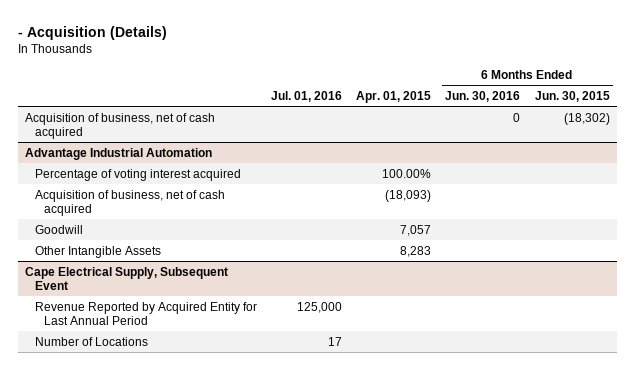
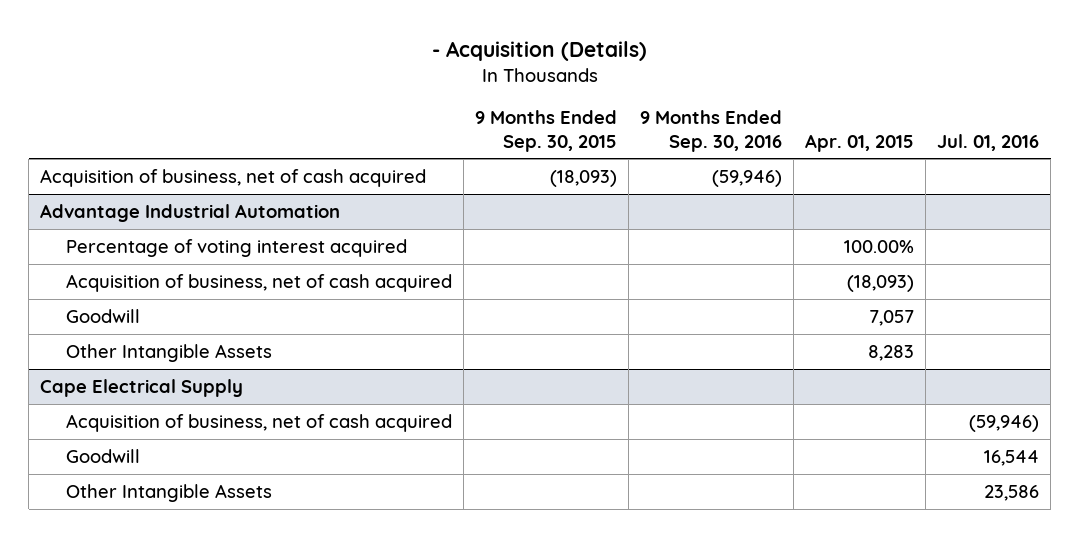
- | Jul. 01, 2016 | Apr. 01, 2015 | 6 Months Ended Jun. 30, 2016 | 6 Months Ended Jun. 30, 2015
+ | 9 Months Ended Sep. 30, 2015 | 9 Months Ended Sep. 30, 2016 | Apr. 01, 2015 | Jul. 01, 2016
- Cape Electrical Supply, Subsequent Event
- Revenue Reported by Acquired Entity for Last Annual Period | 125,000 | | |
- Number of Locations | 17 | | |
+ Cape Electrical Supply
+ Acquisition of business, net of cash acquired | | | | (59,946)
+ Goodwill | | | | 16,544
+ Other Intangible Assets | | | | 23,586

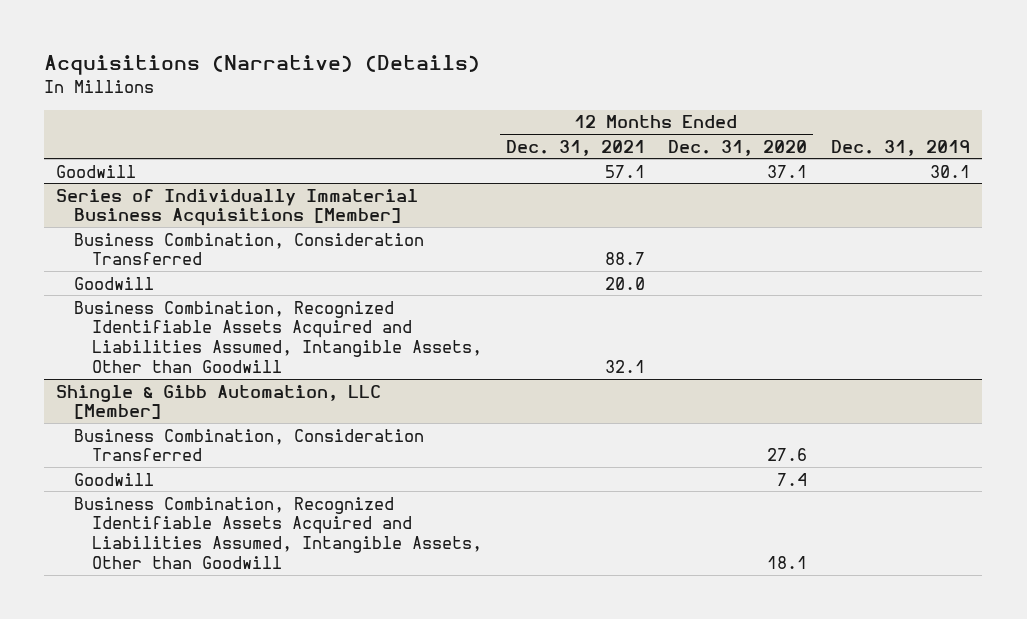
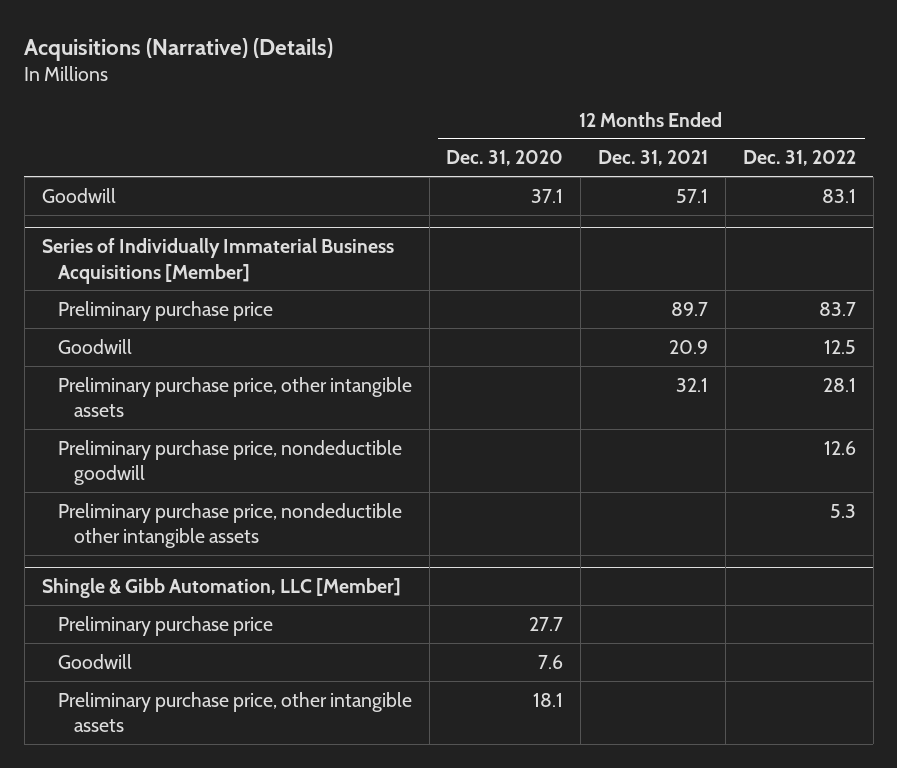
- | 12 Months Ended Dec. 31, 2021 | 12 Months Ended Dec. 31, 2020 | Dec. 31, 2019
+ | 12 Months Ended Dec. 31, 2020 | 12 Months Ended Dec. 31, 2021 | 12 Months Ended Dec. 31, 2022
@ Series of Individually Immaterial Business Acquisitions [Member]
- Business Combination, Consideration Transferred | 88.7 | |
- Goodwill | 20.0 | |
- Business Combination, Recognized Identifiable Assets Acquired and Liabilities Assumed, Intangible Assets, Other than Goodwill | 32.1 | |
+ Preliminary purchase price | | 89.7 | 83.7
+ Goodwill | | 20.9 | 12.5
+ Preliminary purchase price, other intangible assets | | 32.1 | 28.1
+ Preliminary purchase price, nondeductible goodwill | | | 12.6
+ Preliminary purchase price, nondeductible other intangible assets | | | 5.3
@ Shingle & Gibb Automation, LLC [Member]
- Business Combination, Consideration Transferred | | 27.6 |
- Goodwill | | 7.4 |
- Business Combination, Recognized Identifiable Assets Acquired and Liabilities Assumed, Intangible Assets, Other than Goodwill | | 18.1 |
+ Preliminary purchase price | 27.7 | |
+ Goodwill | 7.6 | |
+ Preliminary purchase price, other intangible assets | 18.1 | |

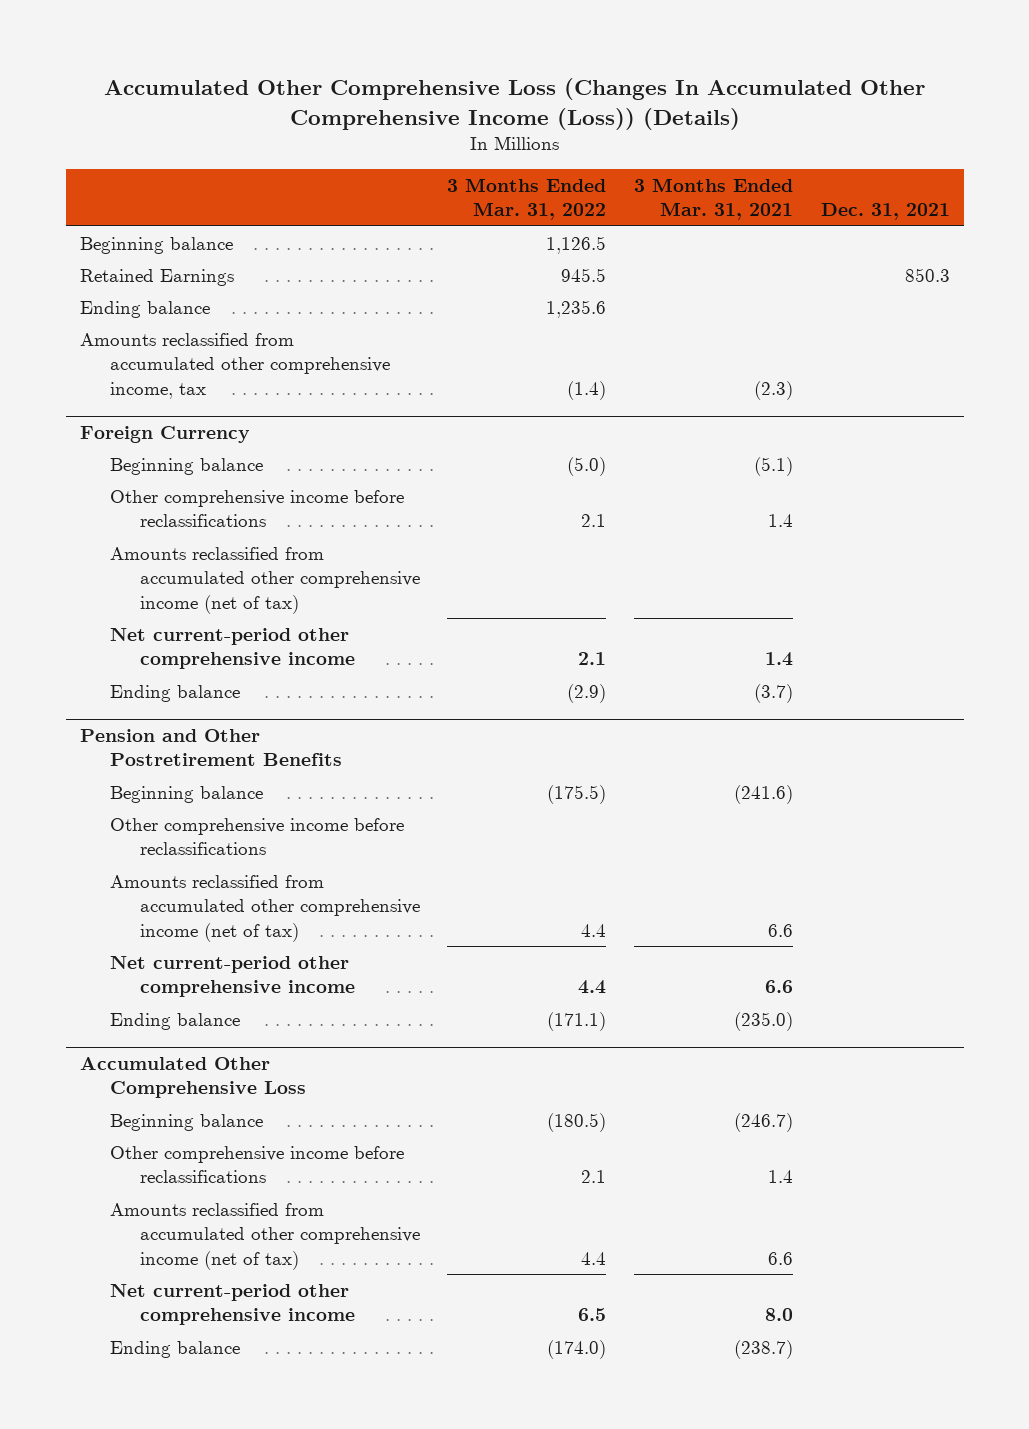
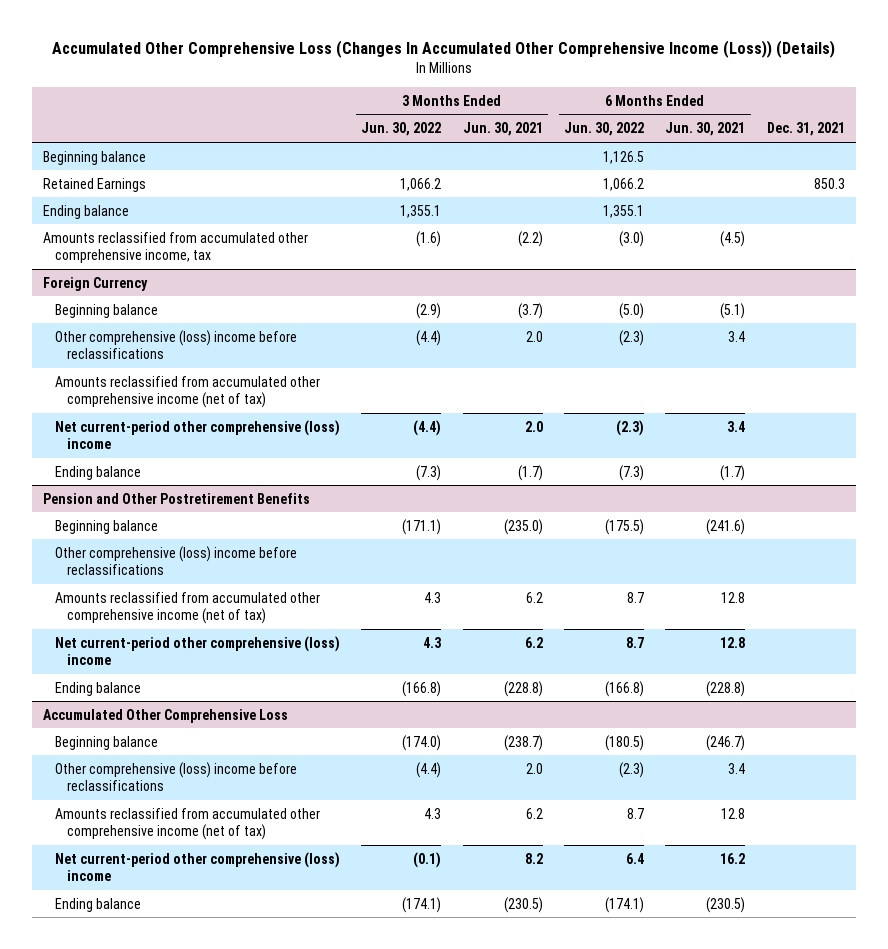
- | 3 Months Ended Mar. 31, 2022 | 3 Months Ended Mar. 31, 2021 | Dec. 31, 2021
+ | 3 Months Ended Jun. 30, 2022 | 3 Months Ended Jun. 30, 2021 | 6 Months Ended Jun. 30, 2022 | 6 Months Ended Jun. 30, 2021 | Dec. 31, 2021
@ Foreign Currency
- Other comprehensive income before reclassifications | 2.1 | 1.4 |
+ Other comprehensive (loss) income before reclassifications | (4.4) | 2.0 | (2.3) | 3.4 |
- Net current-period other comprehensive income | 2.1 | 1.4 |
+ Net current-period other comprehensive (loss) income | (4.4) | 2.0 | (2.3) | 3.4 |
@ Pension and Other Postretirement Benefits
- Other comprehensive income before reclassifications
+ Other comprehensive (loss) income before reclassifications
- Net current-period other comprehensive income | 4.4 | 6.6 |
+ Net current-period other comprehensive (loss) income | 4.3 | 6.2 | 8.7 | 12.8 |
@ Accumulated Other Comprehensive Loss
- Other comprehensive income before reclassifications | 2.1 | 1.4 |
+ Other comprehensive (loss) income before reclassifications | (4.4) | 2.0 | (2.3) | 3.4 |
- Net current-period other comprehensive income | 6.5 | 8.0 |
+ Net current-period other comprehensive (loss) income | (0.1) | 8.2 | 6.4 | 16.2 |

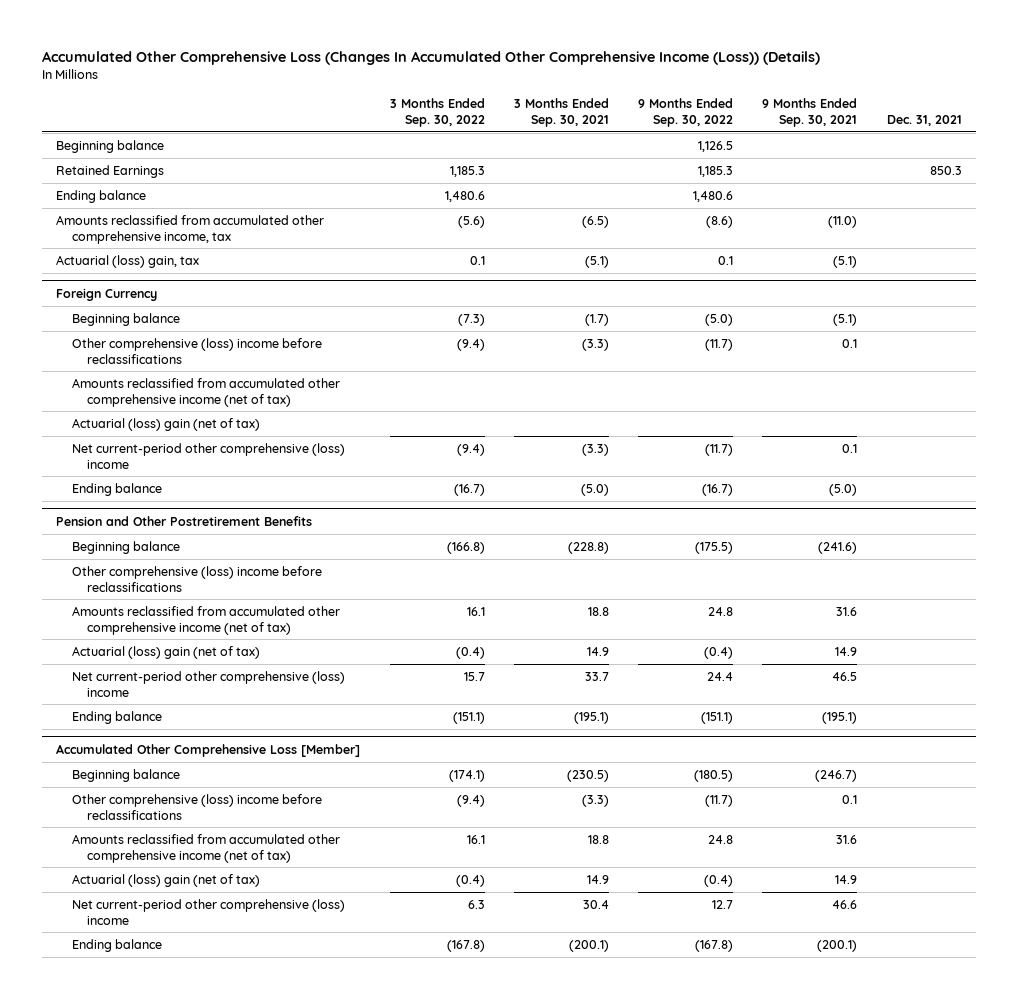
- | 3 Months Ended Jun. 30, 2022 | 3 Months Ended Jun. 30, 2021 | 6 Months Ended Jun. 30, 2022 | 6 Months Ended Jun. 30, 2021 | Dec. 31, 2021
+ | 3 Months Ended Sep. 30, 2022 | 3 Months Ended Sep. 30, 2021 | 9 Months Ended Sep. 30, 2022 | 9 Months Ended Sep. 30, 2021 | Dec. 31, 2021
+ Actuarial (loss) gain, tax | 0.1 | (5.1) | 0.1 | (5.1) |
@ Foreign Currency
+ Actuarial (loss) gain (net of tax)
@ Pension and Other Postretirement Benefits
+ Actuarial (loss) gain (net of tax) | (0.4) | 14.9 | (0.4) | 14.9 |
- Accumulated Other Comprehensive Loss
+ Accumulated Other Comprehensive Loss [Member]
+ Actuarial (loss) gain (net of tax) | (0.4) | 14.9 | (0.4) | 14.9 |

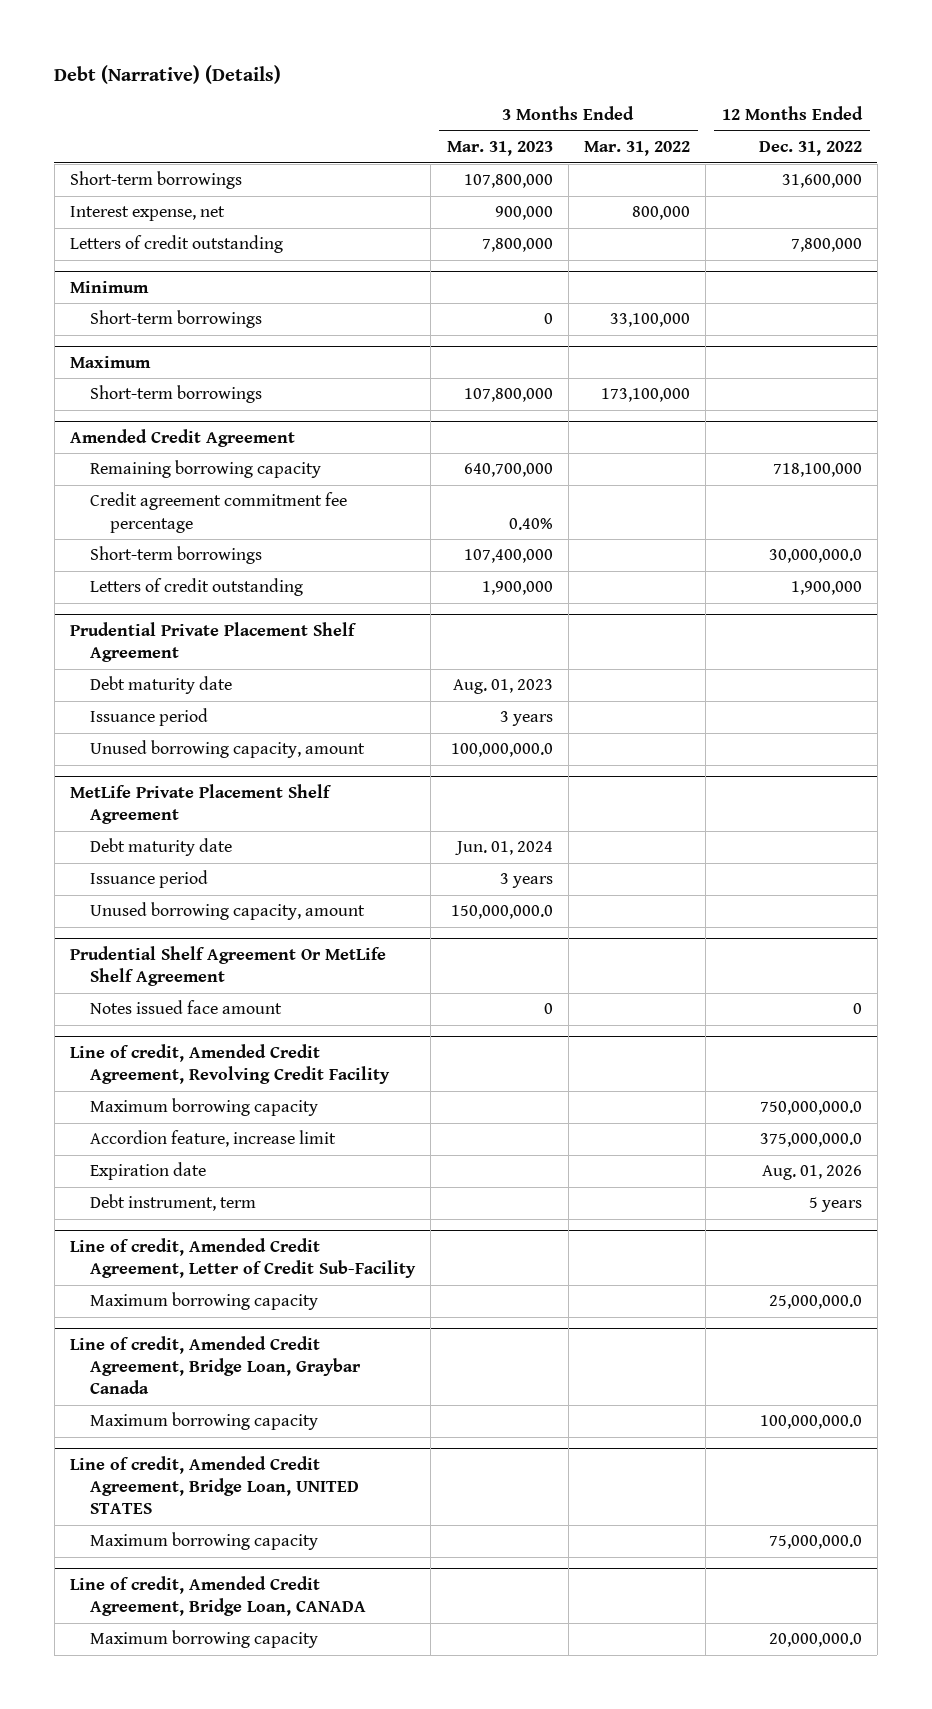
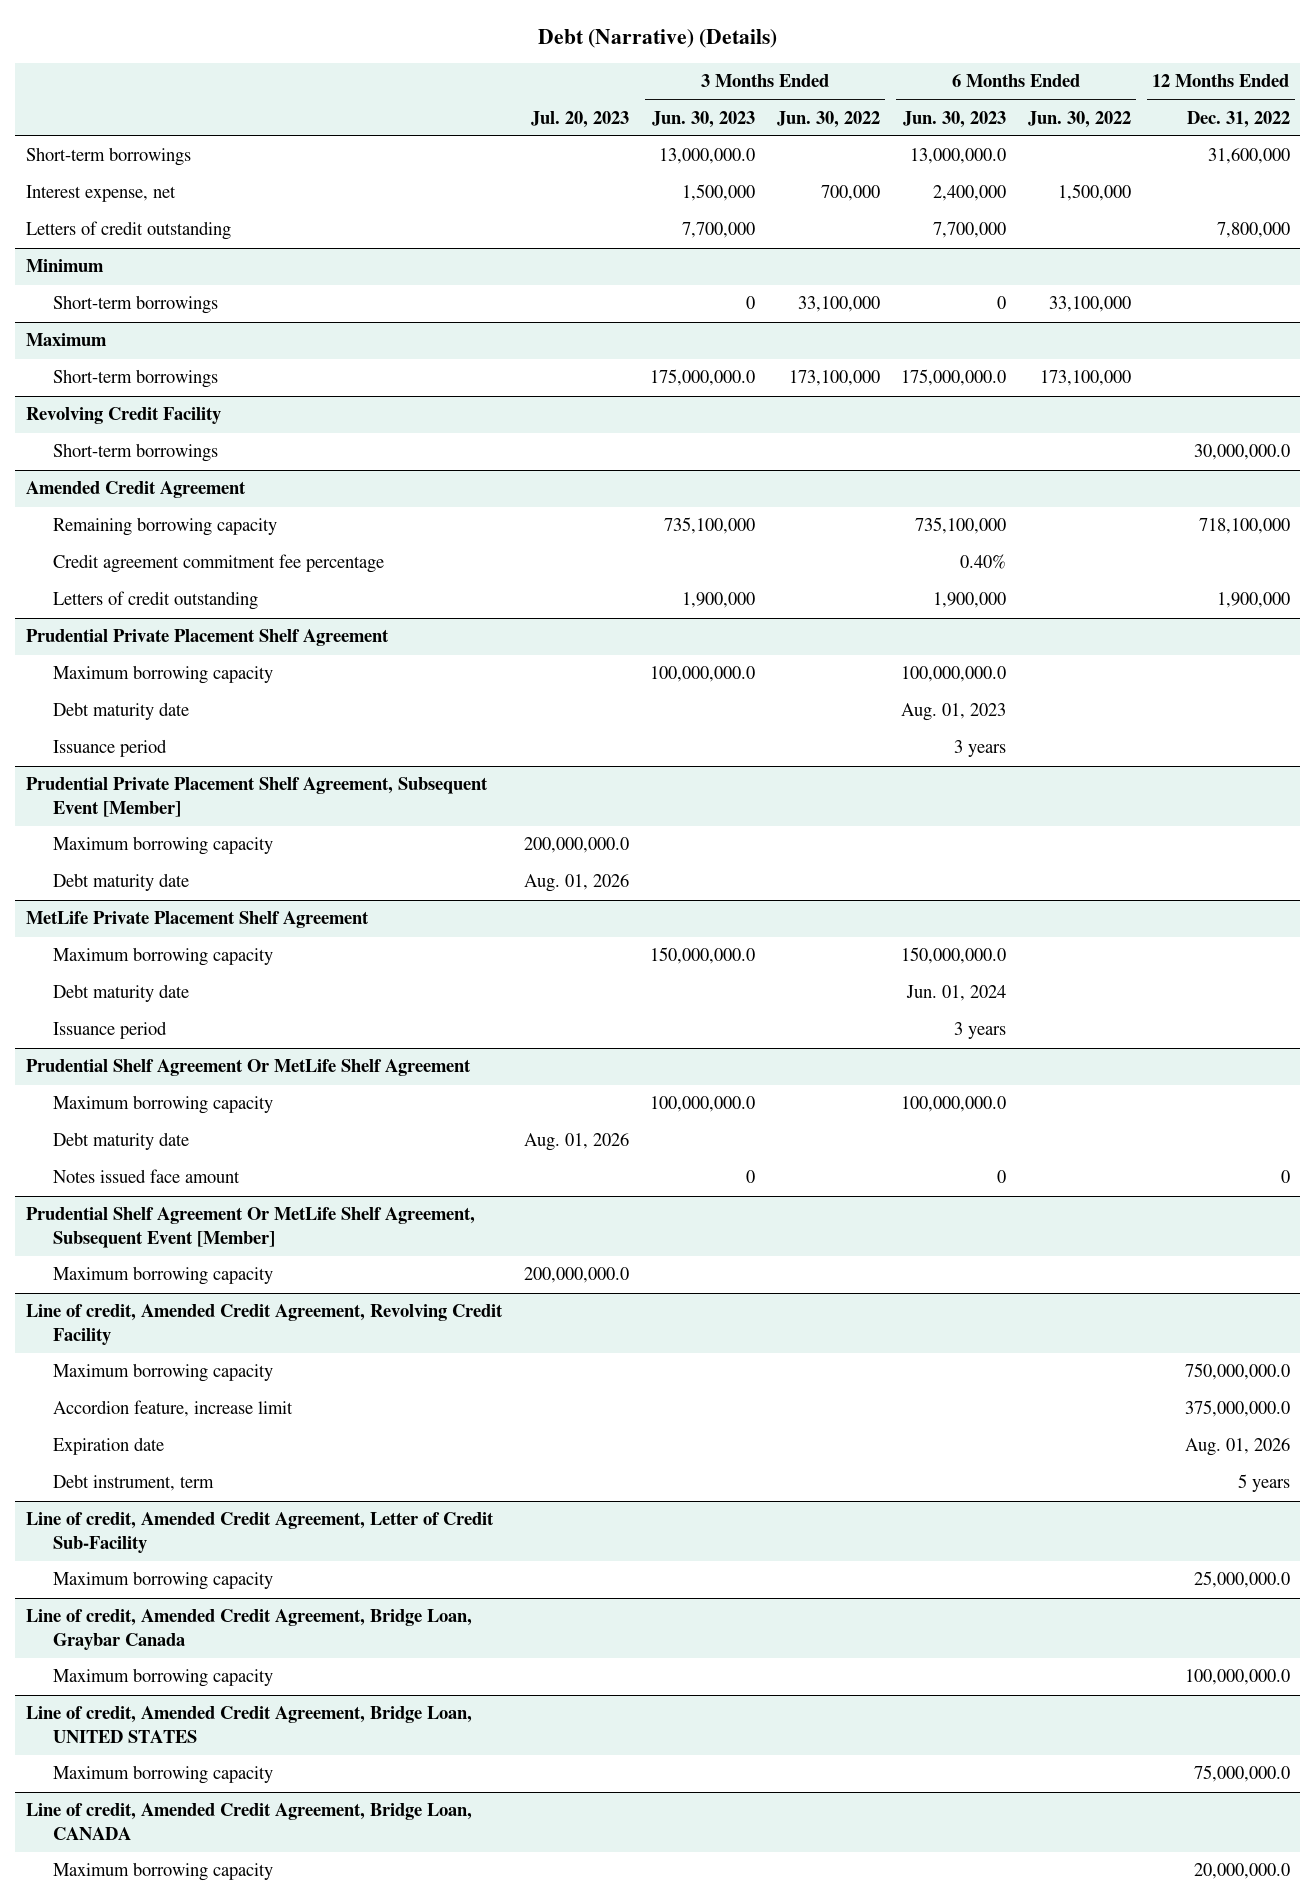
- | 3 Months Ended Mar. 31, 2023 | 3 Months Ended Mar. 31, 2022 | 12 Months Ended Dec. 31, 2022
+ | Jul. 20, 2023 | 3 Months Ended Jun. 30, 2023 | 3 Months Ended Jun. 30, 2022 | 6 Months Ended Jun. 30, 2023 | 6 Months Ended Jun. 30, 2022 | 12 Months Ended Dec. 31, 2022
+ Revolving Credit Facility
+ Short-term borrowings | | | | | | 30,000,000.0
@ Amended Credit Agreement
- Short-term borrowings | 107,400,000 | | 30,000,000.0
@ Prudential Private Placement Shelf Agreement
+ Maximum borrowing capacity | | 100,000,000.0 | | 100,000,000.0 | |
- Unused borrowing capacity, amount | 100,000,000.0 | |
+ Prudential Private Placement Shelf Agreement, Subsequent Event [Member]
+ Maximum borrowing capacity | 200,000,000.0 | | | | |
+ Debt maturity date | Aug. 01, 2026 | | | | |
@ MetLife Private Placement Shelf Agreement
+ Maximum borrowing capacity | | 150,000,000.0 | | 150,000,000.0 | |
- Unused borrowing capacity, amount | 150,000,000.0 | |
@ Prudential Shelf Agreement Or MetLife Shelf Agreement
+ Maximum borrowing capacity | | 100,000,000.0 | | 100,000,000.0 | |
+ Debt maturity date | Aug. 01, 2026 | | | | |
+ Prudential Shelf Agreement Or MetLife Shelf Agreement, Subsequent Event [Member]
+ Maximum borrowing capacity | 200,000,000.0 | | | | |

